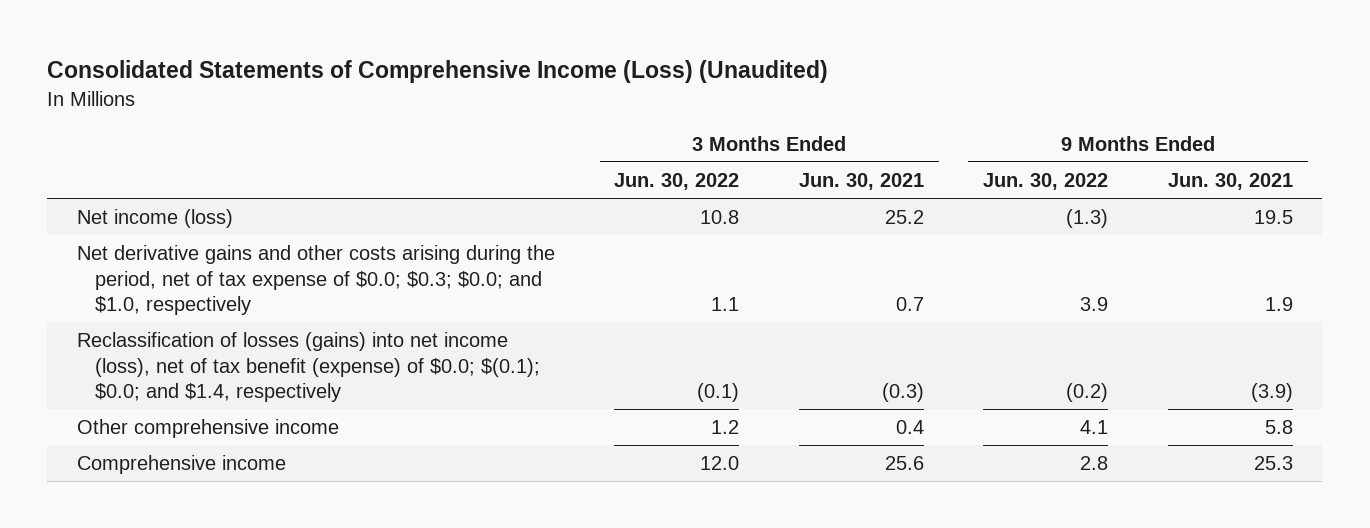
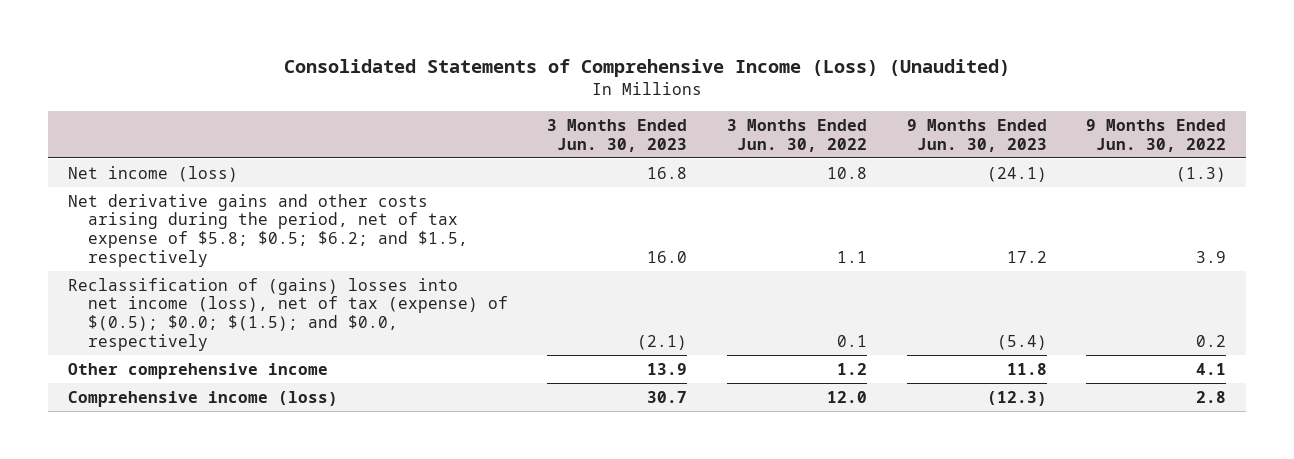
- | 3 Months Ended Jun. 30, 2022 | 3 Months Ended Jun. 30, 2021 | 9 Months Ended Jun. 30, 2022 | 9 Months Ended Jun. 30, 2021
+ | 3 Months Ended Jun. 30, 2023 | 3 Months Ended Jun. 30, 2022 | 9 Months Ended Jun. 30, 2023 | 9 Months Ended Jun. 30, 2022
- Net derivative gains and other costs arising during the period, net of tax expense of $0.0; $0.3; $0.0; and $1.0, respectively | 1.1 | 0.7 | 3.9 | 1.9
- Reclassification of losses (gains) into net income (loss), net of tax benefit (expense) of $0.0; $(0.1); $0.0; and $1.4, respectively | (0.1) | (0.3) | (0.2) | (3.9)
+ Net derivative gains and other costs arising during the period, net of tax expense of $5.8; $0.5; $6.2; and $1.5, respectively | 16.0 | 1.1 | 17.2 | 3.9
+ Reclassification of (gains) losses into net income (loss), net of tax (expense) of $(0.5); $0.0; $(1.5); and $0.0, respectively | (2.1) | 0.1 | (5.4) | 0.2
- Comprehensive income | 12.0 | 25.6 | 2.8 | 25.3
+ Comprehensive income (loss) | 30.7 | 12.0 | (12.3) | 2.8

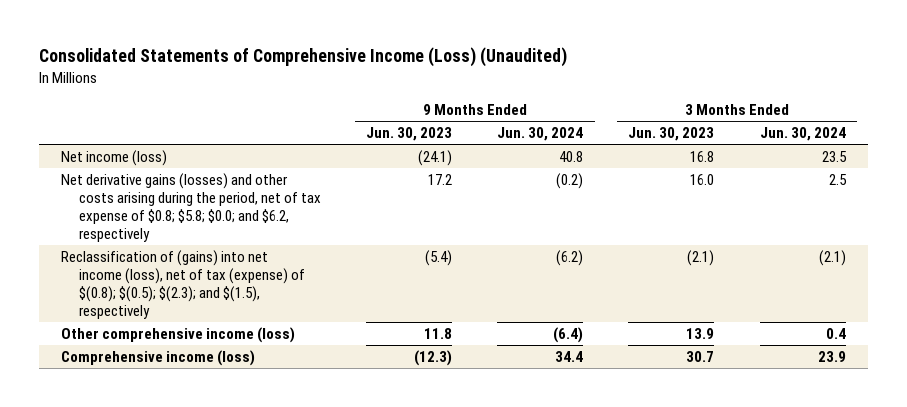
- | 3 Months Ended Jun. 30, 2023 | 3 Months Ended Jun. 30, 2022 | 9 Months Ended Jun. 30, 2023 | 9 Months Ended Jun. 30, 2022
+ | 9 Months Ended Jun. 30, 2023 | 9 Months Ended Jun. 30, 2024 | 3 Months Ended Jun. 30, 2023 | 3 Months Ended Jun. 30, 2024
- Net derivative gains and other costs arising during the period, net of tax expense of $5.8; $0.5; $6.2; and $1.5, respectively | 16.0 | 1.1 | 17.2 | 3.9
- Reclassification of (gains) losses into net income (loss), net of tax (expense) of $(0.5); $0.0; $(1.5); and $0.0, respectively | (2.1) | 0.1 | (5.4) | 0.2
- Other comprehensive income | 13.9 | 1.2 | 11.8 | 4.1
+ Net derivative gains (losses) and other costs arising during the period, net of tax expense of $0.8; $5.8; $0.0; and $6.2, respectively | 17.2 | (0.2) | 16.0 | 2.5
+ Reclassification of (gains) into net income (loss), net of tax (expense) of $(0.8); $(0.5); $(2.3); and $(1.5), respectively | (5.4) | (6.2) | (2.1) | (2.1)
+ Other comprehensive income (loss) | 11.8 | (6.4) | 13.9 | 0.4

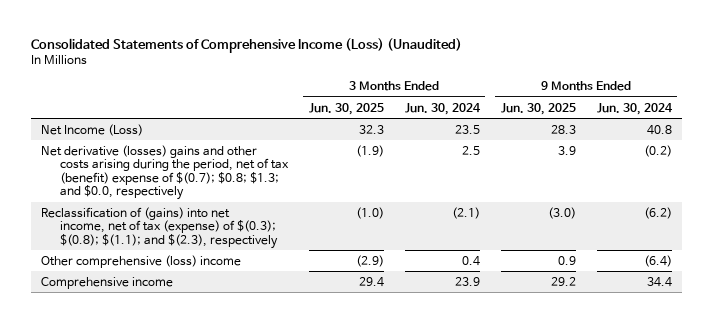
- | 9 Months Ended Jun. 30, 2023 | 9 Months Ended Jun. 30, 2024 | 3 Months Ended Jun. 30, 2023 | 3 Months Ended Jun. 30, 2024
+ | 3 Months Ended Jun. 30, 2025 | 3 Months Ended Jun. 30, 2024 | 9 Months Ended Jun. 30, 2025 | 9 Months Ended Jun. 30, 2024
- Net income (loss) | (24.1) | 40.8 | 16.8 | 23.5
- Net derivative gains (losses) and other costs arising during the period, net of tax expense of $0.8; $5.8; $0.0; and $6.2, respectively | 17.2 | (0.2) | 16.0 | 2.5
- Reclassification of (gains) into net income (loss), net of tax (expense) of $(0.8); $(0.5); $(2.3); and $(1.5), respectively | (5.4) | (6.2) | (2.1) | (2.1)
- Other comprehensive income (loss) | 11.8 | (6.4) | 13.9 | 0.4
- Comprehensive income (loss) | (12.3) | 34.4 | 30.7 | 23.9
+ Net Income (Loss) | 32.3 | 23.5 | 28.3 | 40.8
+ Net derivative (losses) gains and other costs arising during the period, net of tax (benefit) expense of $(0.7); $0.8; $1.3; and $0.0, respectively | (1.9) | 2.5 | 3.9 | (0.2)
+ Reclassification of (gains) into net income, net of tax (expense) of $(0.3); $(0.8); $(1.1); and $(2.3), respectively | (1.0) | (2.1) | (3.0) | (6.2)
+ Other comprehensive (loss) income | (2.9) | 0.4 | 0.9 | (6.4)
+ Comprehensive income | 29.4 | 23.9 | 29.2 | 34.4

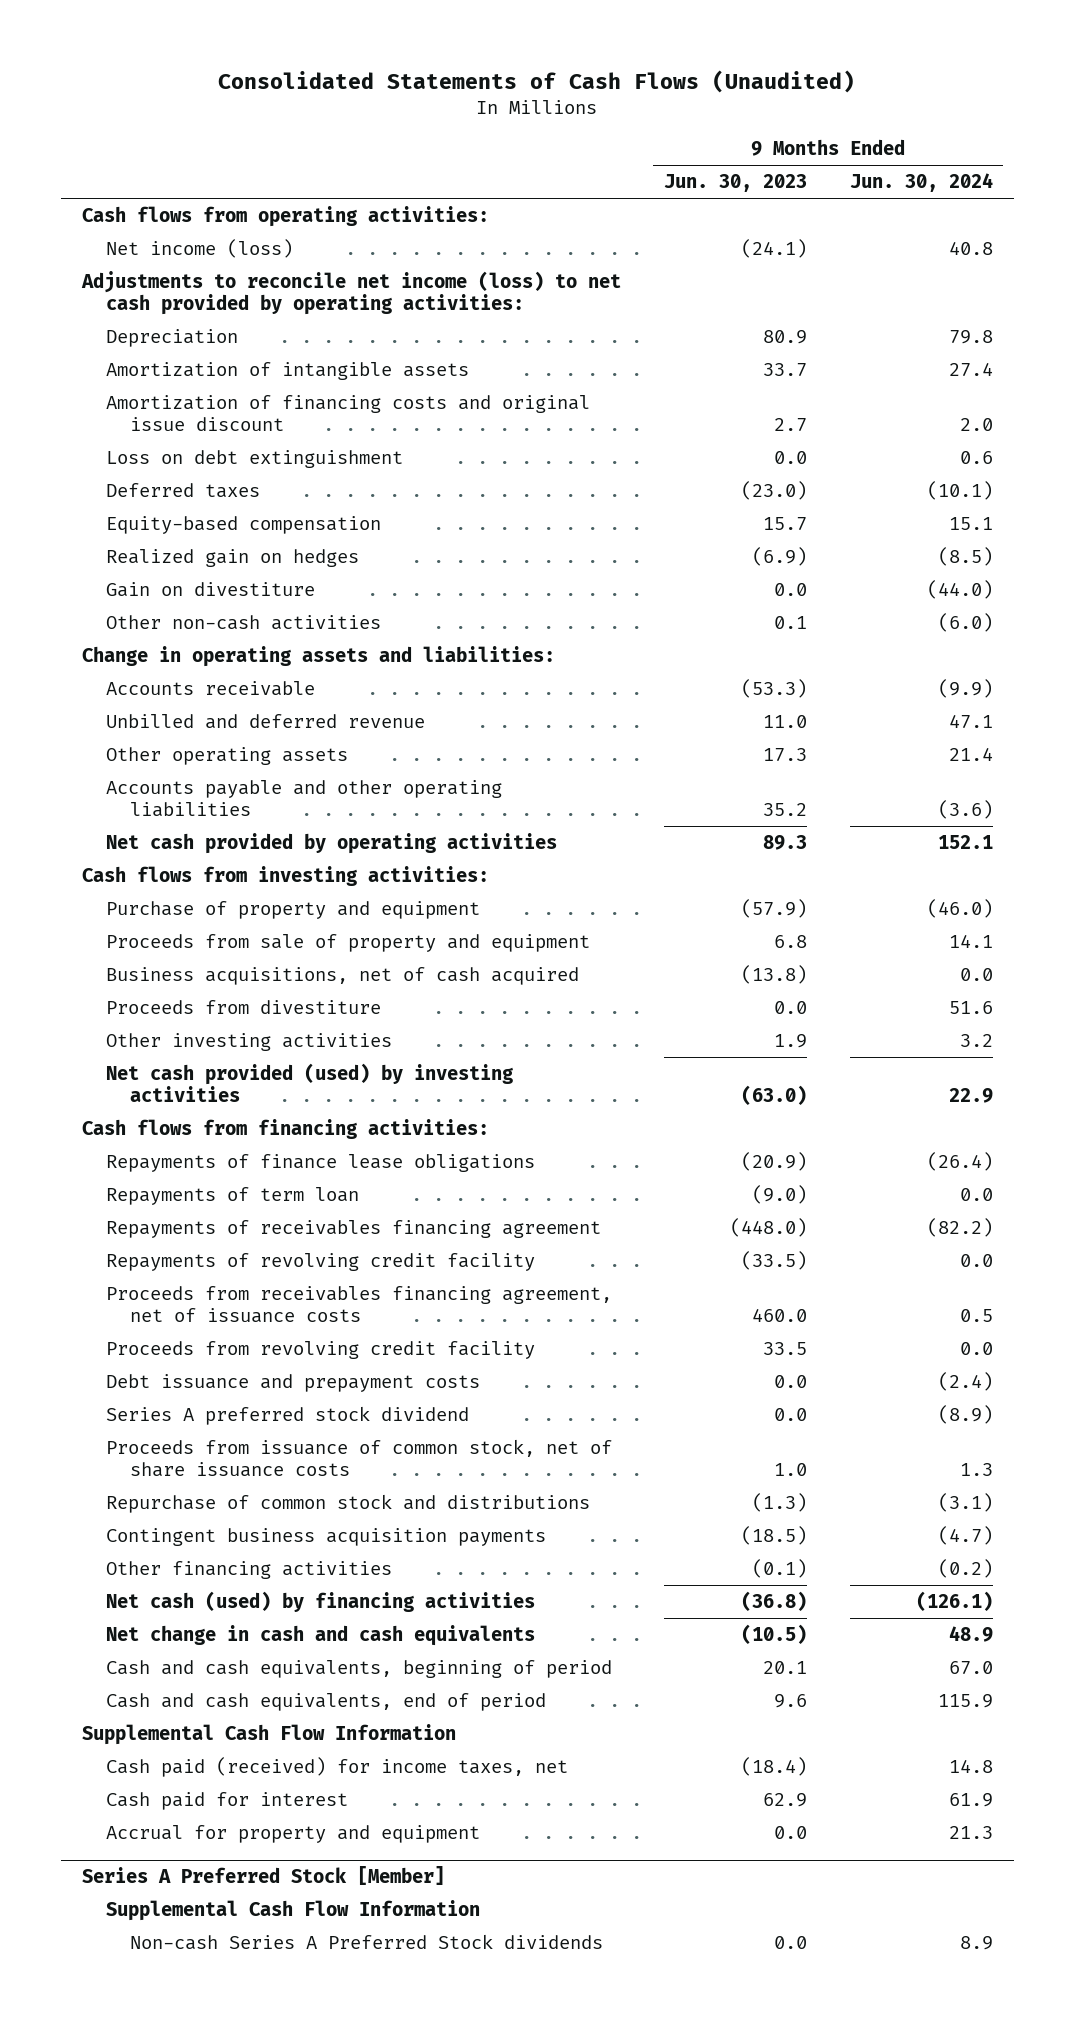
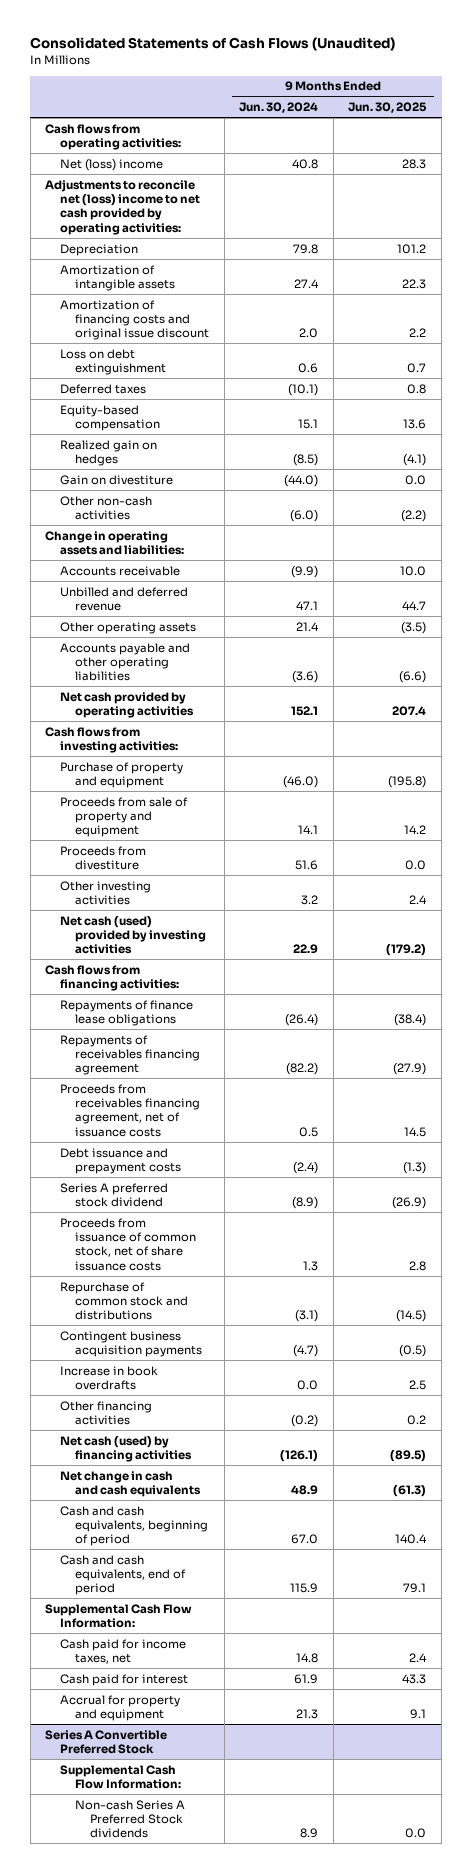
- | 9 Months Ended Jun. 30, 2023 | 9 Months Ended Jun. 30, 2024
+ | 9 Months Ended Jun. 30, 2024 | 9 Months Ended Jun. 30, 2025
- Net income (loss) | (24.1) | 40.8
- Adjustments to reconcile net income (loss) to net cash provided by operating activities:
+ Net (loss) income | 40.8 | 28.3
+ Adjustments to reconcile net (loss) income to net cash provided by operating activities:
- Business acquisitions, net of cash acquired | (13.8) | 0.0
- Net cash provided (used) by investing activities | (63.0) | 22.9
+ Net cash (used) provided by investing activities | 22.9 | (179.2)
- Repayments of term loan | (9.0) | 0.0
- Repayments of revolving credit facility | (33.5) | 0.0
- Proceeds from revolving credit facility | 33.5 | 0.0
+ Increase in book overdrafts | 0.0 | 2.5
- Supplemental Cash Flow Information
- Cash paid (received) for income taxes, net | (18.4) | 14.8
+ Supplemental Cash Flow Information:
+ Cash paid for income taxes, net | 14.8 | 2.4
- Series A Preferred Stock [Member]
- Supplemental Cash Flow Information
+ Series A Convertible Preferred Stock
+ Supplemental Cash Flow Information:

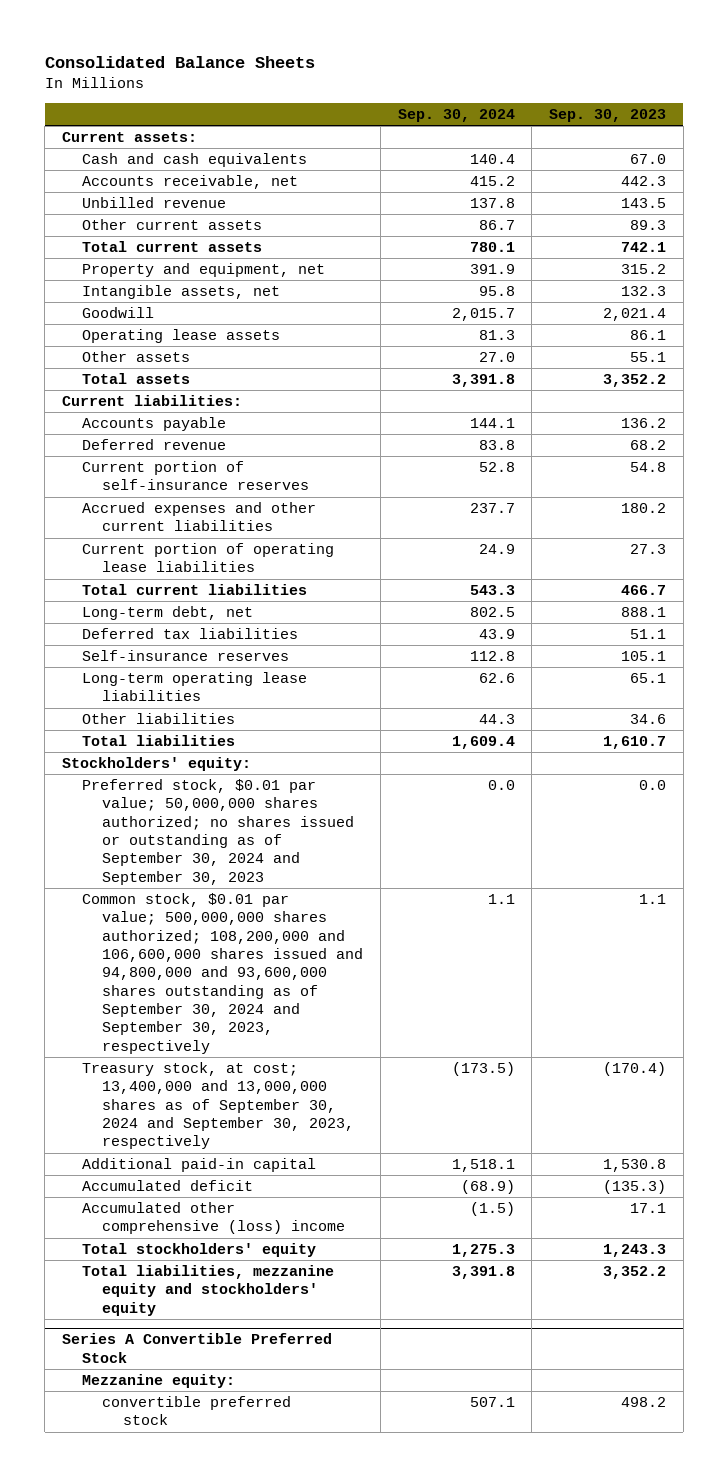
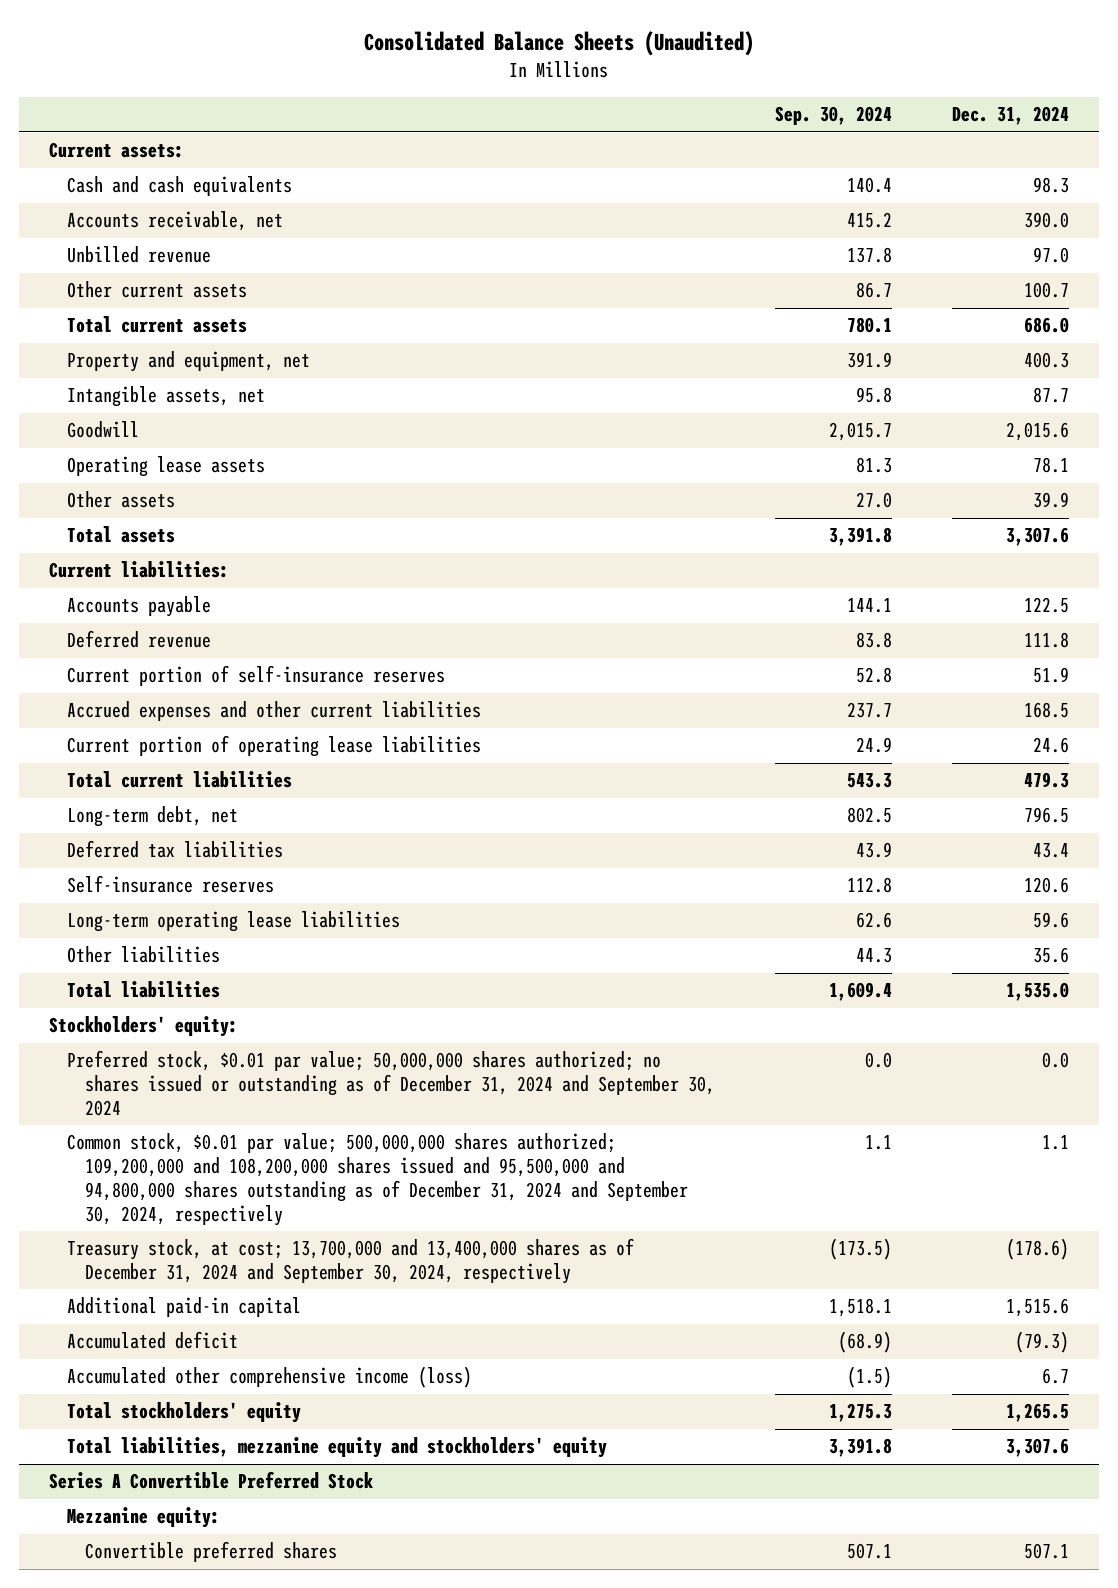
- Consolidated Balance Sheets
+ Consolidated Balance Sheets (Unaudited)
- | Sep. 30, 2024 | Sep. 30, 2023
+ | Sep. 30, 2024 | Dec. 31, 2024
- Preferred stock, $0.01 par value; 50,000,000 shares authorized; no shares issued or outstanding as of September 30, 2024 and September 30, 2023 | 0.0 | 0.0
- Common stock, $0.01 par value; 500,000,000 shares authorized; 108,200,000 and 106,600,000 shares issued and 94,800,000 and 93,600,000 shares outstanding as of September 30, 2024 and September 30, 2023, respectively | 1.1 | 1.1
- Treasury stock, at cost; 13,400,000 and 13,000,000 shares as of September 30, 2024 and September 30, 2023, respectively | (173.5) | (170.4)
+ Preferred stock, $0.01 par value; 50,000,000 shares authorized; no shares issued or outstanding as of December 31, 2024 and September 30, 2024 | 0.0 | 0.0
+ Common stock, $0.01 par value; 500,000,000 shares authorized; 109,200,000 and 108,200,000 shares issued and 95,500,000 and 94,800,000 shares outstanding as of December 31, 2024 and September 30, 2024, respectively | 1.1 | 1.1
+ Treasury stock, at cost; 13,700,000 and 13,400,000 shares as of December 31, 2024 and September 30, 2024, respectively | (173.5) | (178.6)
- Accumulated other comprehensive (loss) income | (1.5) | 17.1
+ Accumulated other comprehensive income (loss) | (1.5) | 6.7
@ Series A Convertible Preferred Stock
- convertible preferred stock | 507.1 | 498.2
+ Convertible preferred shares | 507.1 | 507.1

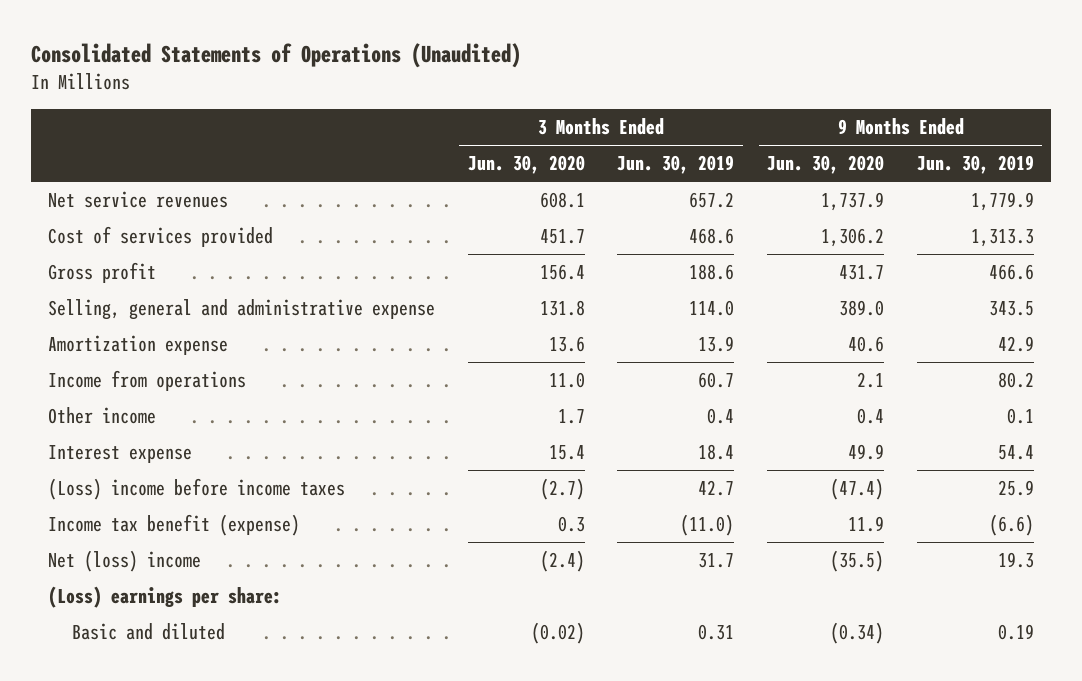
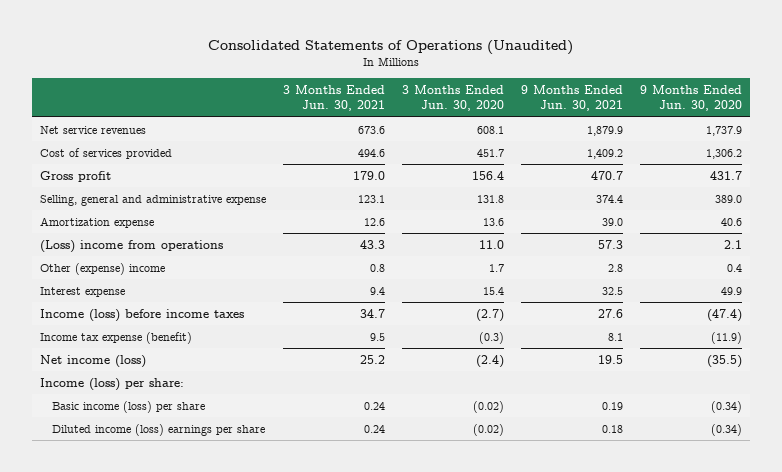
- | 3 Months Ended Jun. 30, 2020 | 3 Months Ended Jun. 30, 2019 | 9 Months Ended Jun. 30, 2020 | 9 Months Ended Jun. 30, 2019
+ | 3 Months Ended Jun. 30, 2021 | 3 Months Ended Jun. 30, 2020 | 9 Months Ended Jun. 30, 2021 | 9 Months Ended Jun. 30, 2020
- Income from operations | 11.0 | 60.7 | 2.1 | 80.2
- Other income | 1.7 | 0.4 | 0.4 | 0.1
+ (Loss) income from operations | 43.3 | 11.0 | 57.3 | 2.1
+ Other (expense) income | 0.8 | 1.7 | 2.8 | 0.4
- (Loss) income before income taxes | (2.7) | 42.7 | (47.4) | 25.9
- Income tax benefit (expense) | 0.3 | (11.0) | 11.9 | (6.6)
- Net (loss) income | (2.4) | 31.7 | (35.5) | 19.3
- (Loss) earnings per share:
- Basic and diluted | (0.02) | 0.31 | (0.34) | 0.19
+ Income (loss) before income taxes | 34.7 | (2.7) | 27.6 | (47.4)
+ Income tax expense (benefit) | 9.5 | (0.3) | 8.1 | (11.9)
+ Net income (loss) | 25.2 | (2.4) | 19.5 | (35.5)
+ Income (loss) per share:
+ Basic income (loss) per share | 0.24 | (0.02) | 0.19 | (0.34)
+ Diluted income (loss) earnings per share | 0.24 | (0.02) | 0.18 | (0.34)

